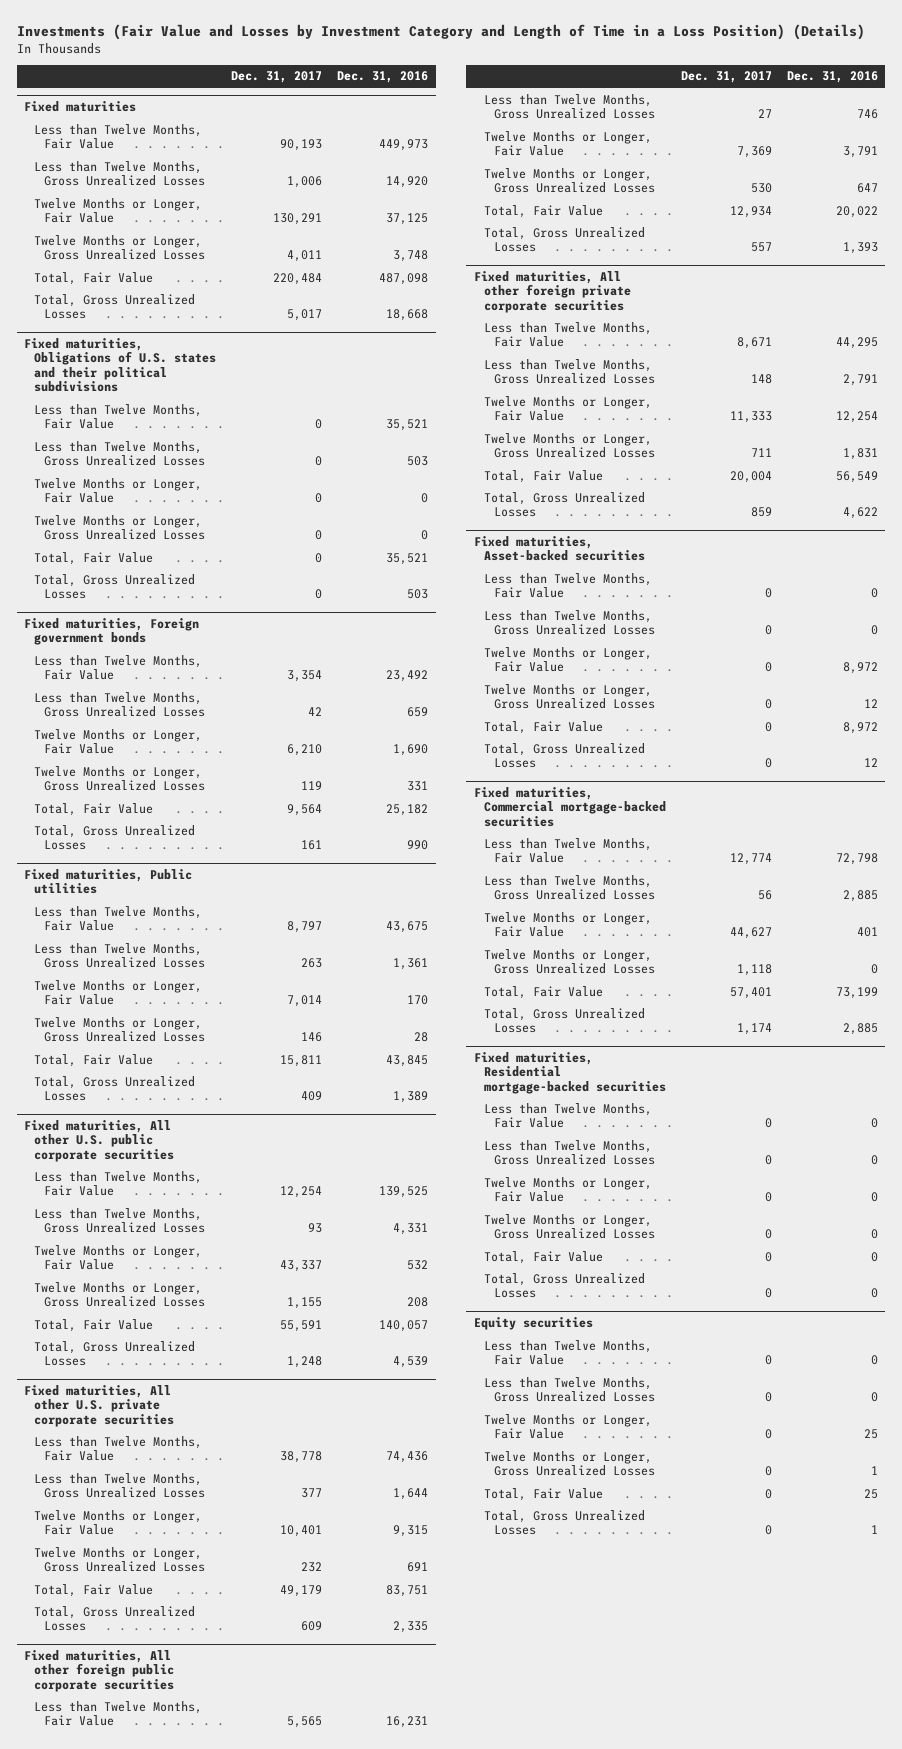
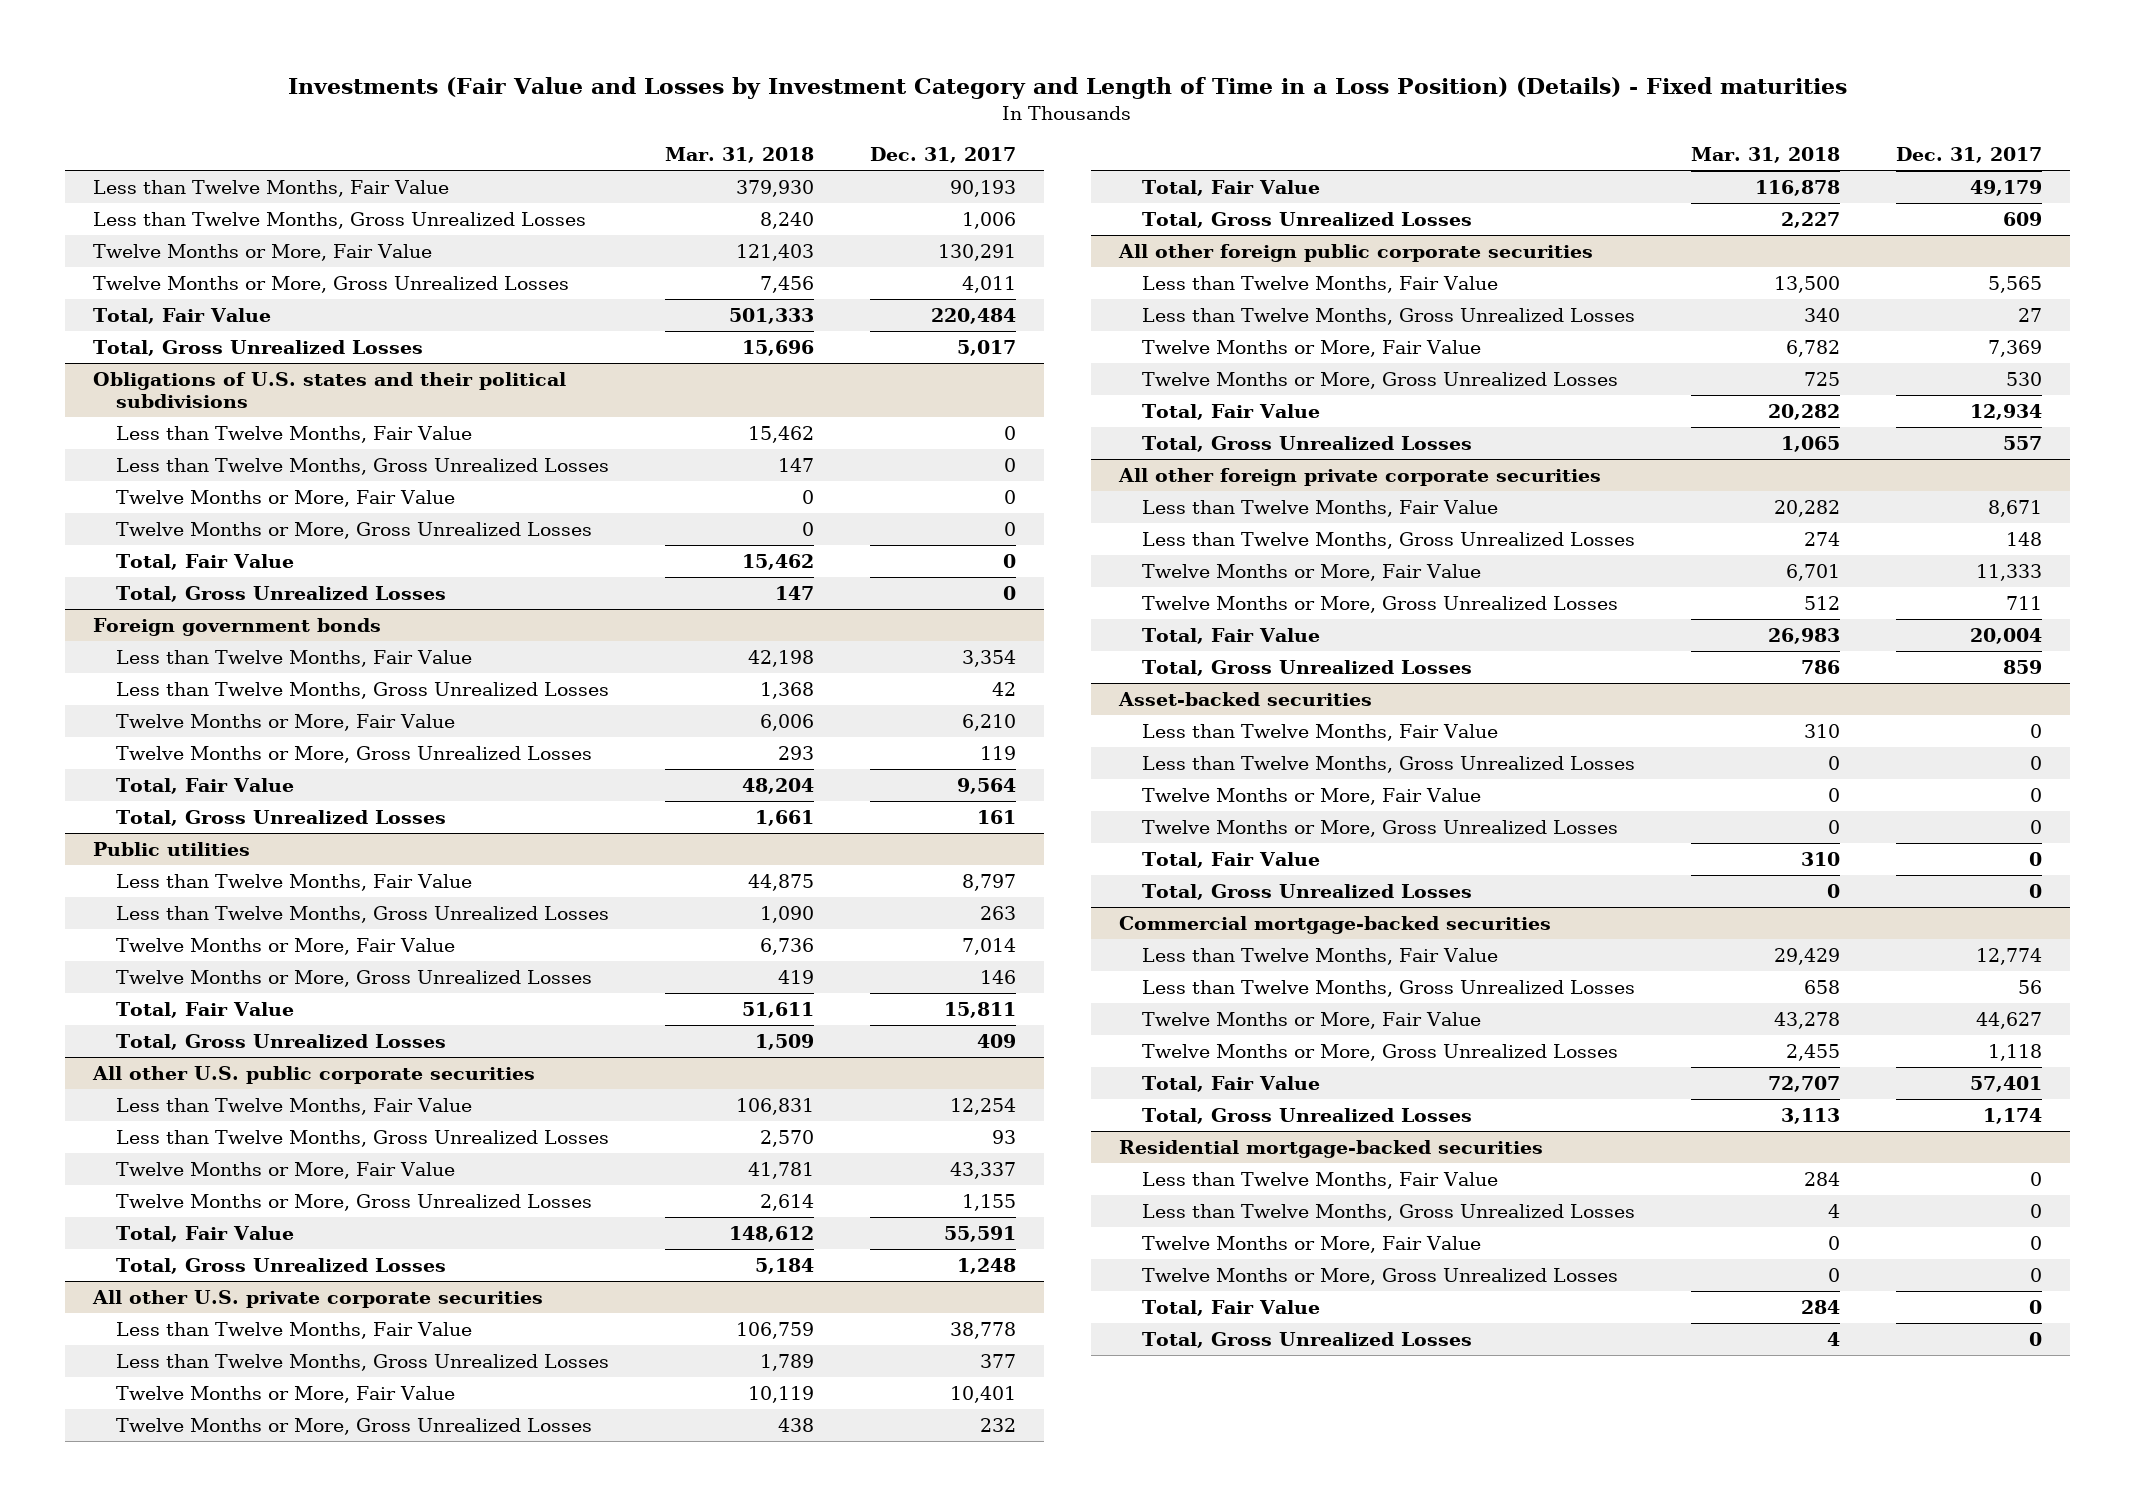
- Investments (Fair Value and Losses by Investment Category and Length of Time in a Loss Position) (Details)
+ Investments (Fair Value and Losses by Investment Category and Length of Time in a Loss Position) (Details) - Fixed maturities
- | Dec. 31, 2017 | Dec. 31, 2016
+ | Mar. 31, 2018 | Dec. 31, 2017
- Fixed maturities
- Twelve Months or Longer, Fair Value | 130,291 | 37,125
- Twelve Months or Longer, Gross Unrealized Losses | 4,011 | 3,748
+ Twelve Months or More, Fair Value | 121,403 | 130,291
+ Twelve Months or More, Gross Unrealized Losses | 7,456 | 4,011
- Fixed maturities, Obligations of U.S. states and their political subdivisions
+ Obligations of U.S. states and their political subdivisions
- Twelve Months or Longer, Fair Value | 0 | 0
- Twelve Months or Longer, Gross Unrealized Losses | 0 | 0
+ Twelve Months or More, Fair Value | 0 | 0
+ Twelve Months or More, Gross Unrealized Losses | 0 | 0
- Fixed maturities, Foreign government bonds
+ Foreign government bonds
- Twelve Months or Longer, Fair Value | 6,210 | 1,690
- Twelve Months or Longer, Gross Unrealized Losses | 119 | 331
+ Twelve Months or More, Fair Value | 6,006 | 6,210
+ Twelve Months or More, Gross Unrealized Losses | 293 | 119
- Fixed maturities, Public utilities
+ Public utilities
- Twelve Months or Longer, Fair Value | 7,014 | 170
- Twelve Months or Longer, Gross Unrealized Losses | 146 | 28
+ Twelve Months or More, Fair Value | 6,736 | 7,014
+ Twelve Months or More, Gross Unrealized Losses | 419 | 146
- Fixed maturities, All other U.S. public corporate securities
+ All other U.S. public corporate securities
- Twelve Months or Longer, Fair Value | 43,337 | 532
- Twelve Months or Longer, Gross Unrealized Losses | 1,155 | 208
+ Twelve Months or More, Fair Value | 41,781 | 43,337
+ Twelve Months or More, Gross Unrealized Losses | 2,614 | 1,155
- Fixed maturities, All other U.S. private corporate securities
+ All other U.S. private corporate securities
- Twelve Months or Longer, Fair Value | 10,401 | 9,315
- Twelve Months or Longer, Gross Unrealized Losses | 232 | 691
+ Twelve Months or More, Fair Value | 10,119 | 10,401
+ Twelve Months or More, Gross Unrealized Losses | 438 | 232
- Fixed maturities, All other foreign public corporate securities
+ All other foreign public corporate securities
- Twelve Months or Longer, Fair Value | 7,369 | 3,791
- Twelve Months or Longer, Gross Unrealized Losses | 530 | 647
+ Twelve Months or More, Fair Value | 6,782 | 7,369
+ Twelve Months or More, Gross Unrealized Losses | 725 | 530
- Fixed maturities, All other foreign private corporate securities
+ All other foreign private corporate securities
- Twelve Months or Longer, Fair Value | 11,333 | 12,254
- Twelve Months or Longer, Gross Unrealized Losses | 711 | 1,831
+ Twelve Months or More, Fair Value | 6,701 | 11,333
+ Twelve Months or More, Gross Unrealized Losses | 512 | 711
- Fixed maturities, Asset-backed securities
+ Asset-backed securities
- Twelve Months or Longer, Fair Value | 0 | 8,972
- Twelve Months or Longer, Gross Unrealized Losses | 0 | 12
+ Twelve Months or More, Fair Value | 0 | 0
+ Twelve Months or More, Gross Unrealized Losses | 0 | 0
- Fixed maturities, Commercial mortgage-backed securities
+ Commercial mortgage-backed securities
- Twelve Months or Longer, Fair Value | 44,627 | 401
- Twelve Months or Longer, Gross Unrealized Losses | 1,118 | 0
+ Twelve Months or More, Fair Value | 43,278 | 44,627
+ Twelve Months or More, Gross Unrealized Losses | 2,455 | 1,118
- Fixed maturities, Residential mortgage-backed securities
- Less than Twelve Months, Fair Value | 0 | 0
- Less than Twelve Months, Gross Unrealized Losses | 0 | 0
- Twelve Months or Longer, Fair Value | 0 | 0
- Twelve Months or Longer, Gross Unrealized Losses | 0 | 0
- Total, Fair Value | 0 | 0
- Total, Gross Unrealized Losses | 0 | 0
- Equity securities
+ Residential mortgage-backed securities
- Twelve Months or Longer, Fair Value | 0 | 25
- Twelve Months or Longer, Gross Unrealized Losses | 0 | 1
+ Twelve Months or More, Fair Value | 0 | 0
+ Twelve Months or More, Gross Unrealized Losses | 0 | 0

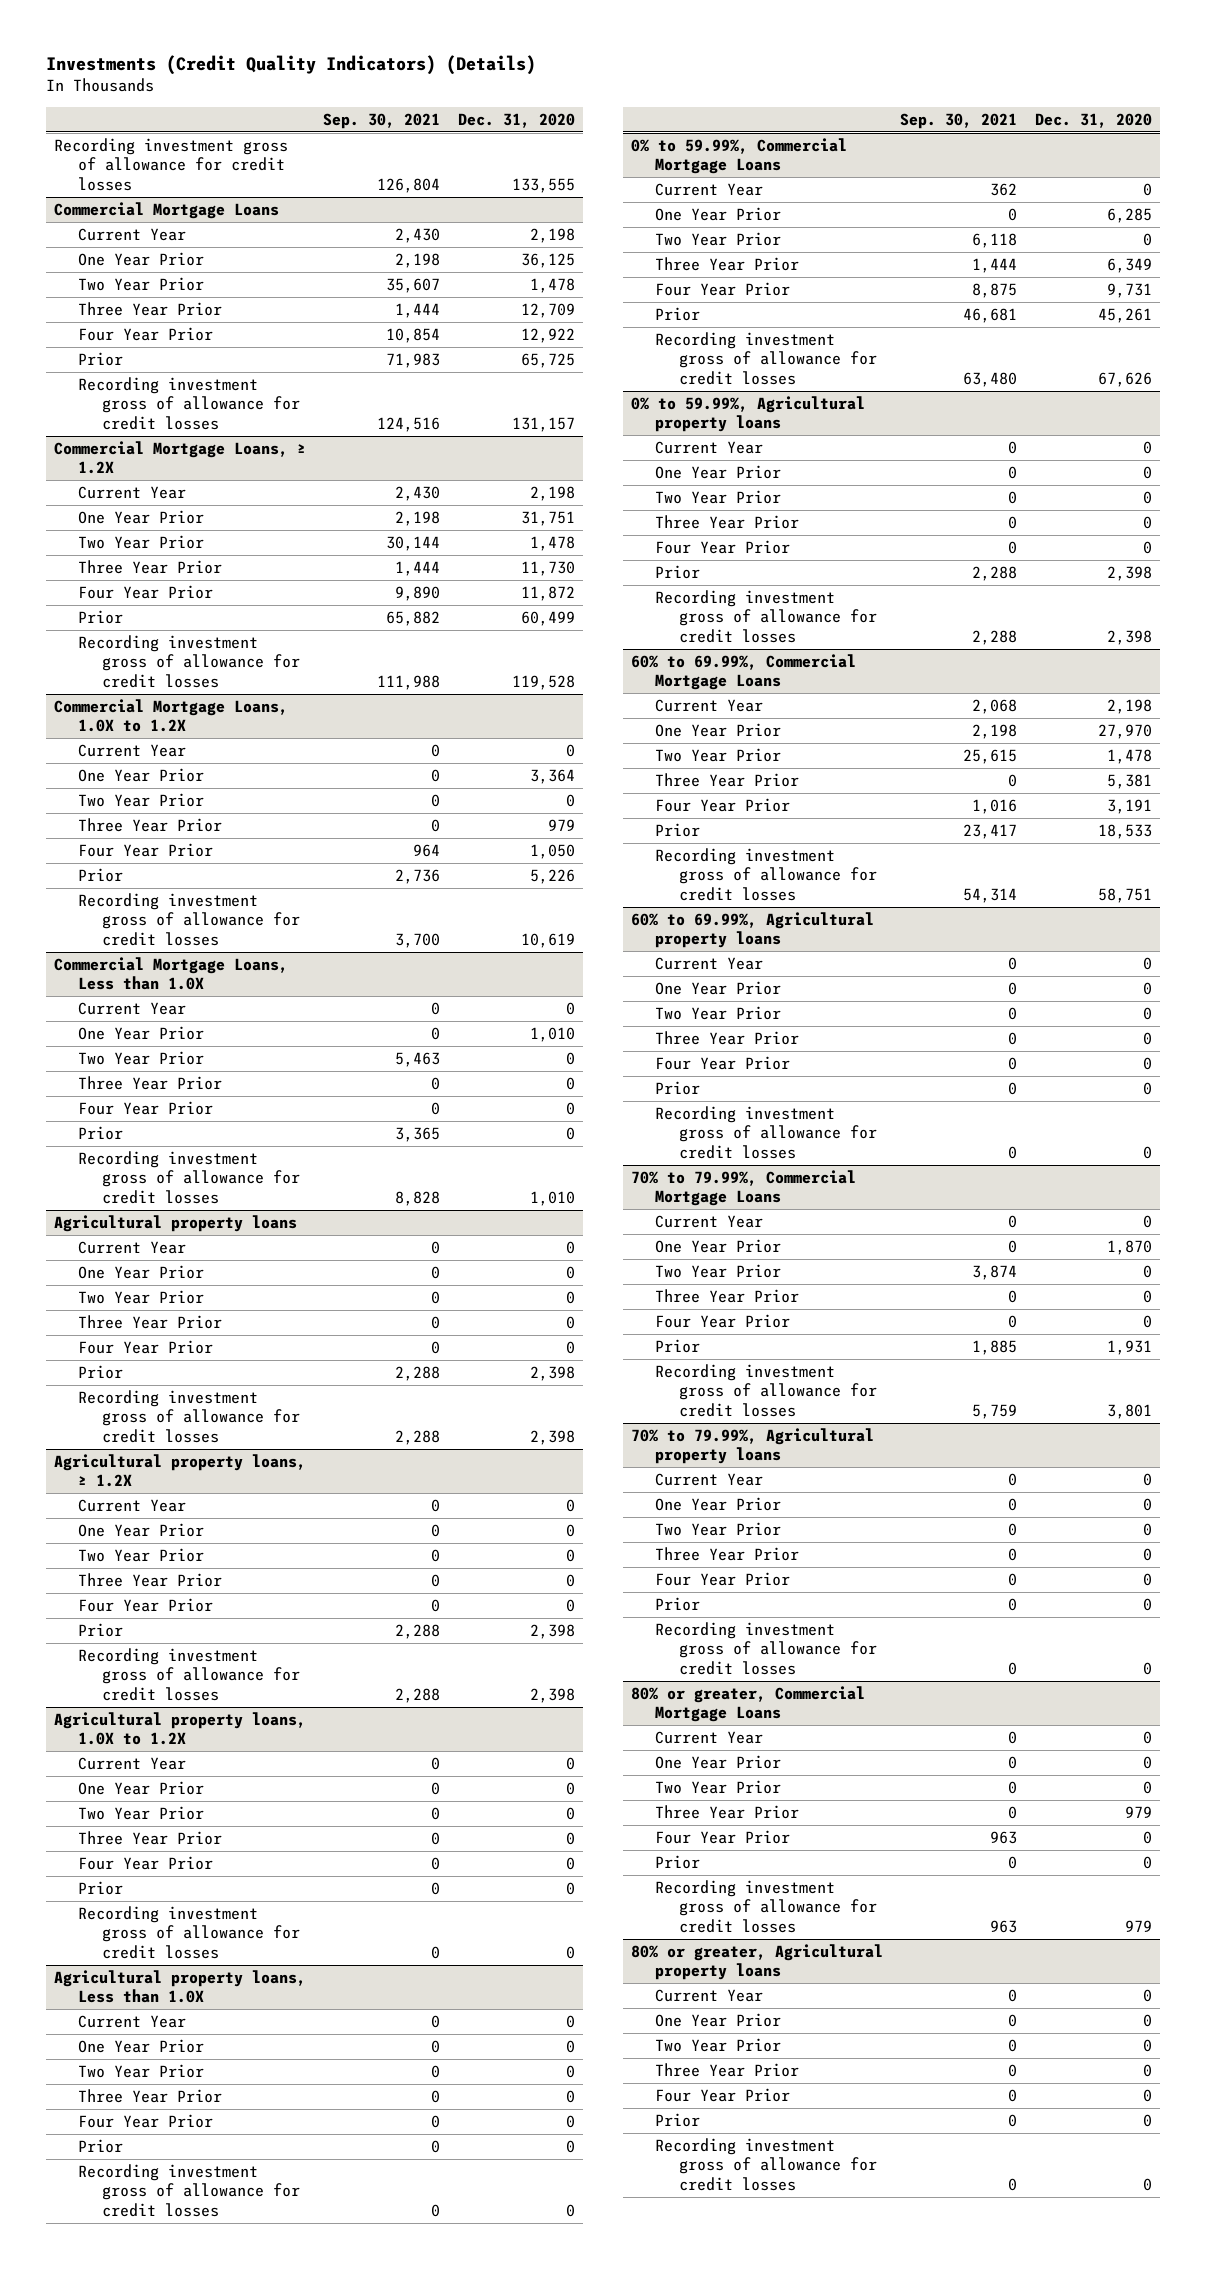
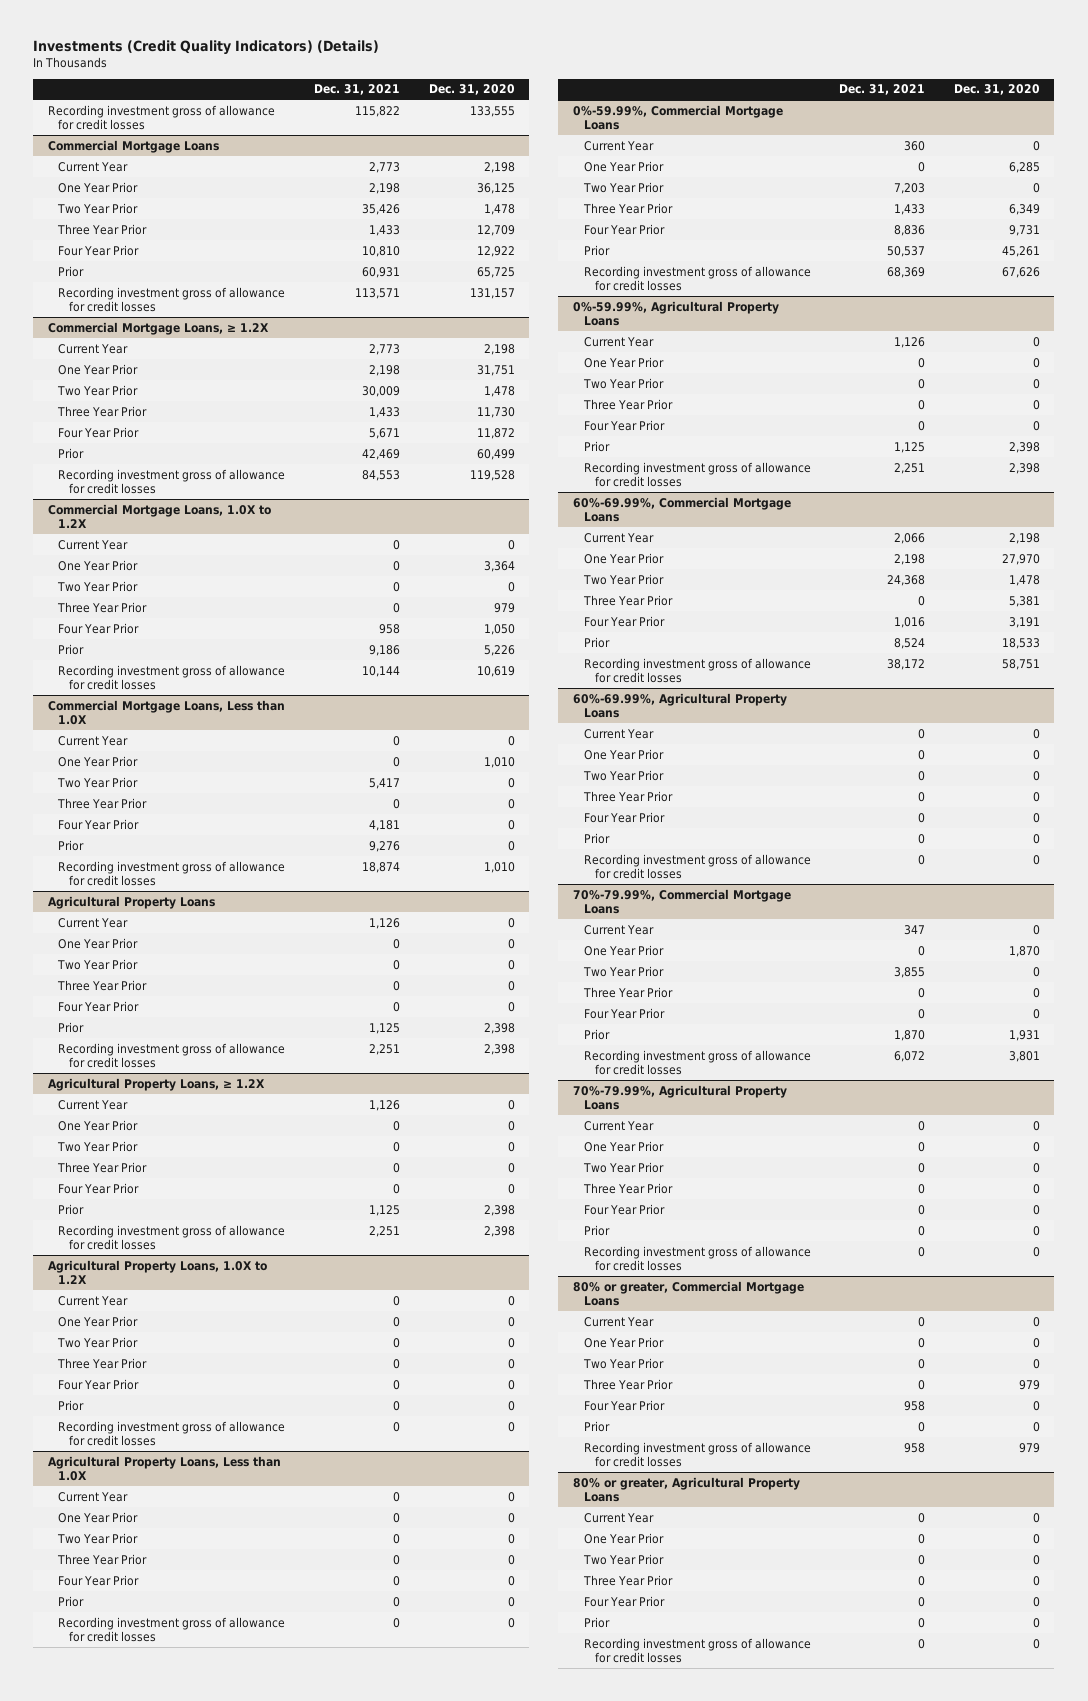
- | Sep. 30, 2021 | Dec. 31, 2020
+ | Dec. 31, 2021 | Dec. 31, 2020
- Agricultural property loans
+ Agricultural Property Loans
- Agricultural property loans, ≥ 1.2X
+ Agricultural Property Loans, ≥ 1.2X
- Agricultural property loans, 1.0X to 1.2X
+ Agricultural Property Loans, 1.0X to 1.2X
- Agricultural property loans, Less than 1.0X
+ Agricultural Property Loans, Less than 1.0X
- 0% to 59.99%, Commercial Mortgage Loans
+ 0%-59.99%, Commercial Mortgage Loans
- 0% to 59.99%, Agricultural property loans
+ 0%-59.99%, Agricultural Property Loans
- 60% to 69.99%, Commercial Mortgage Loans
+ 60%-69.99%, Commercial Mortgage Loans
- 60% to 69.99%, Agricultural property loans
+ 60%-69.99%, Agricultural Property Loans
- 70% to 79.99%, Commercial Mortgage Loans
+ 70%-79.99%, Commercial Mortgage Loans
- 70% to 79.99%, Agricultural property loans
+ 70%-79.99%, Agricultural Property Loans
- 80% or greater, Agricultural property loans
+ 80% or greater, Agricultural Property Loans

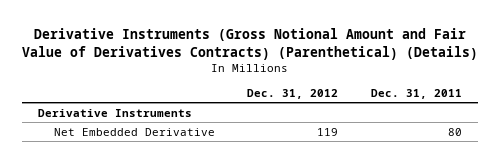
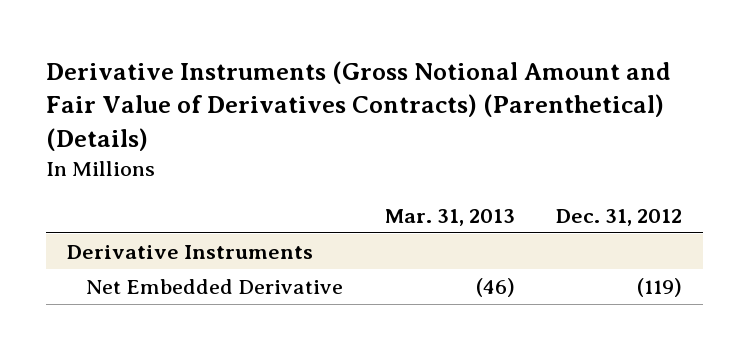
- | Dec. 31, 2012 | Dec. 31, 2011
+ | Mar. 31, 2013 | Dec. 31, 2012
- Net Embedded Derivative | 119 | 80
+ Net Embedded Derivative | (46) | (119)

